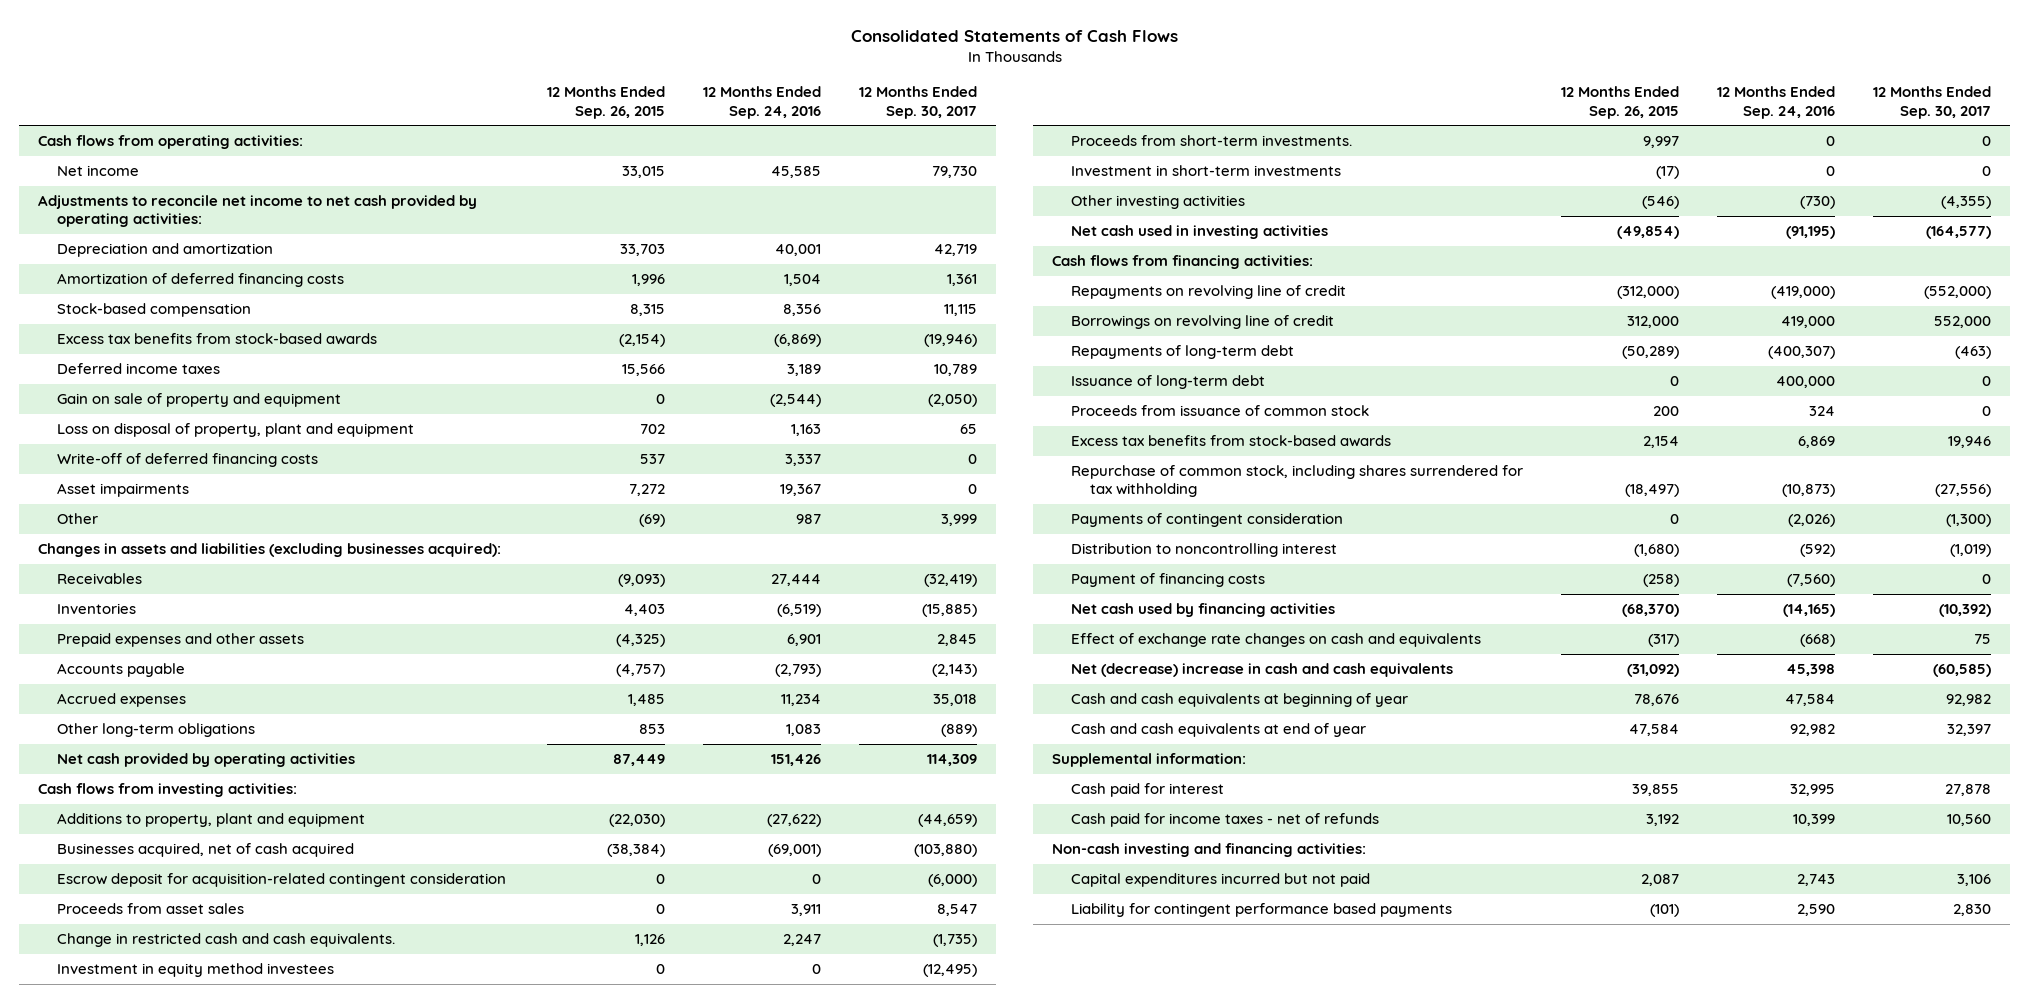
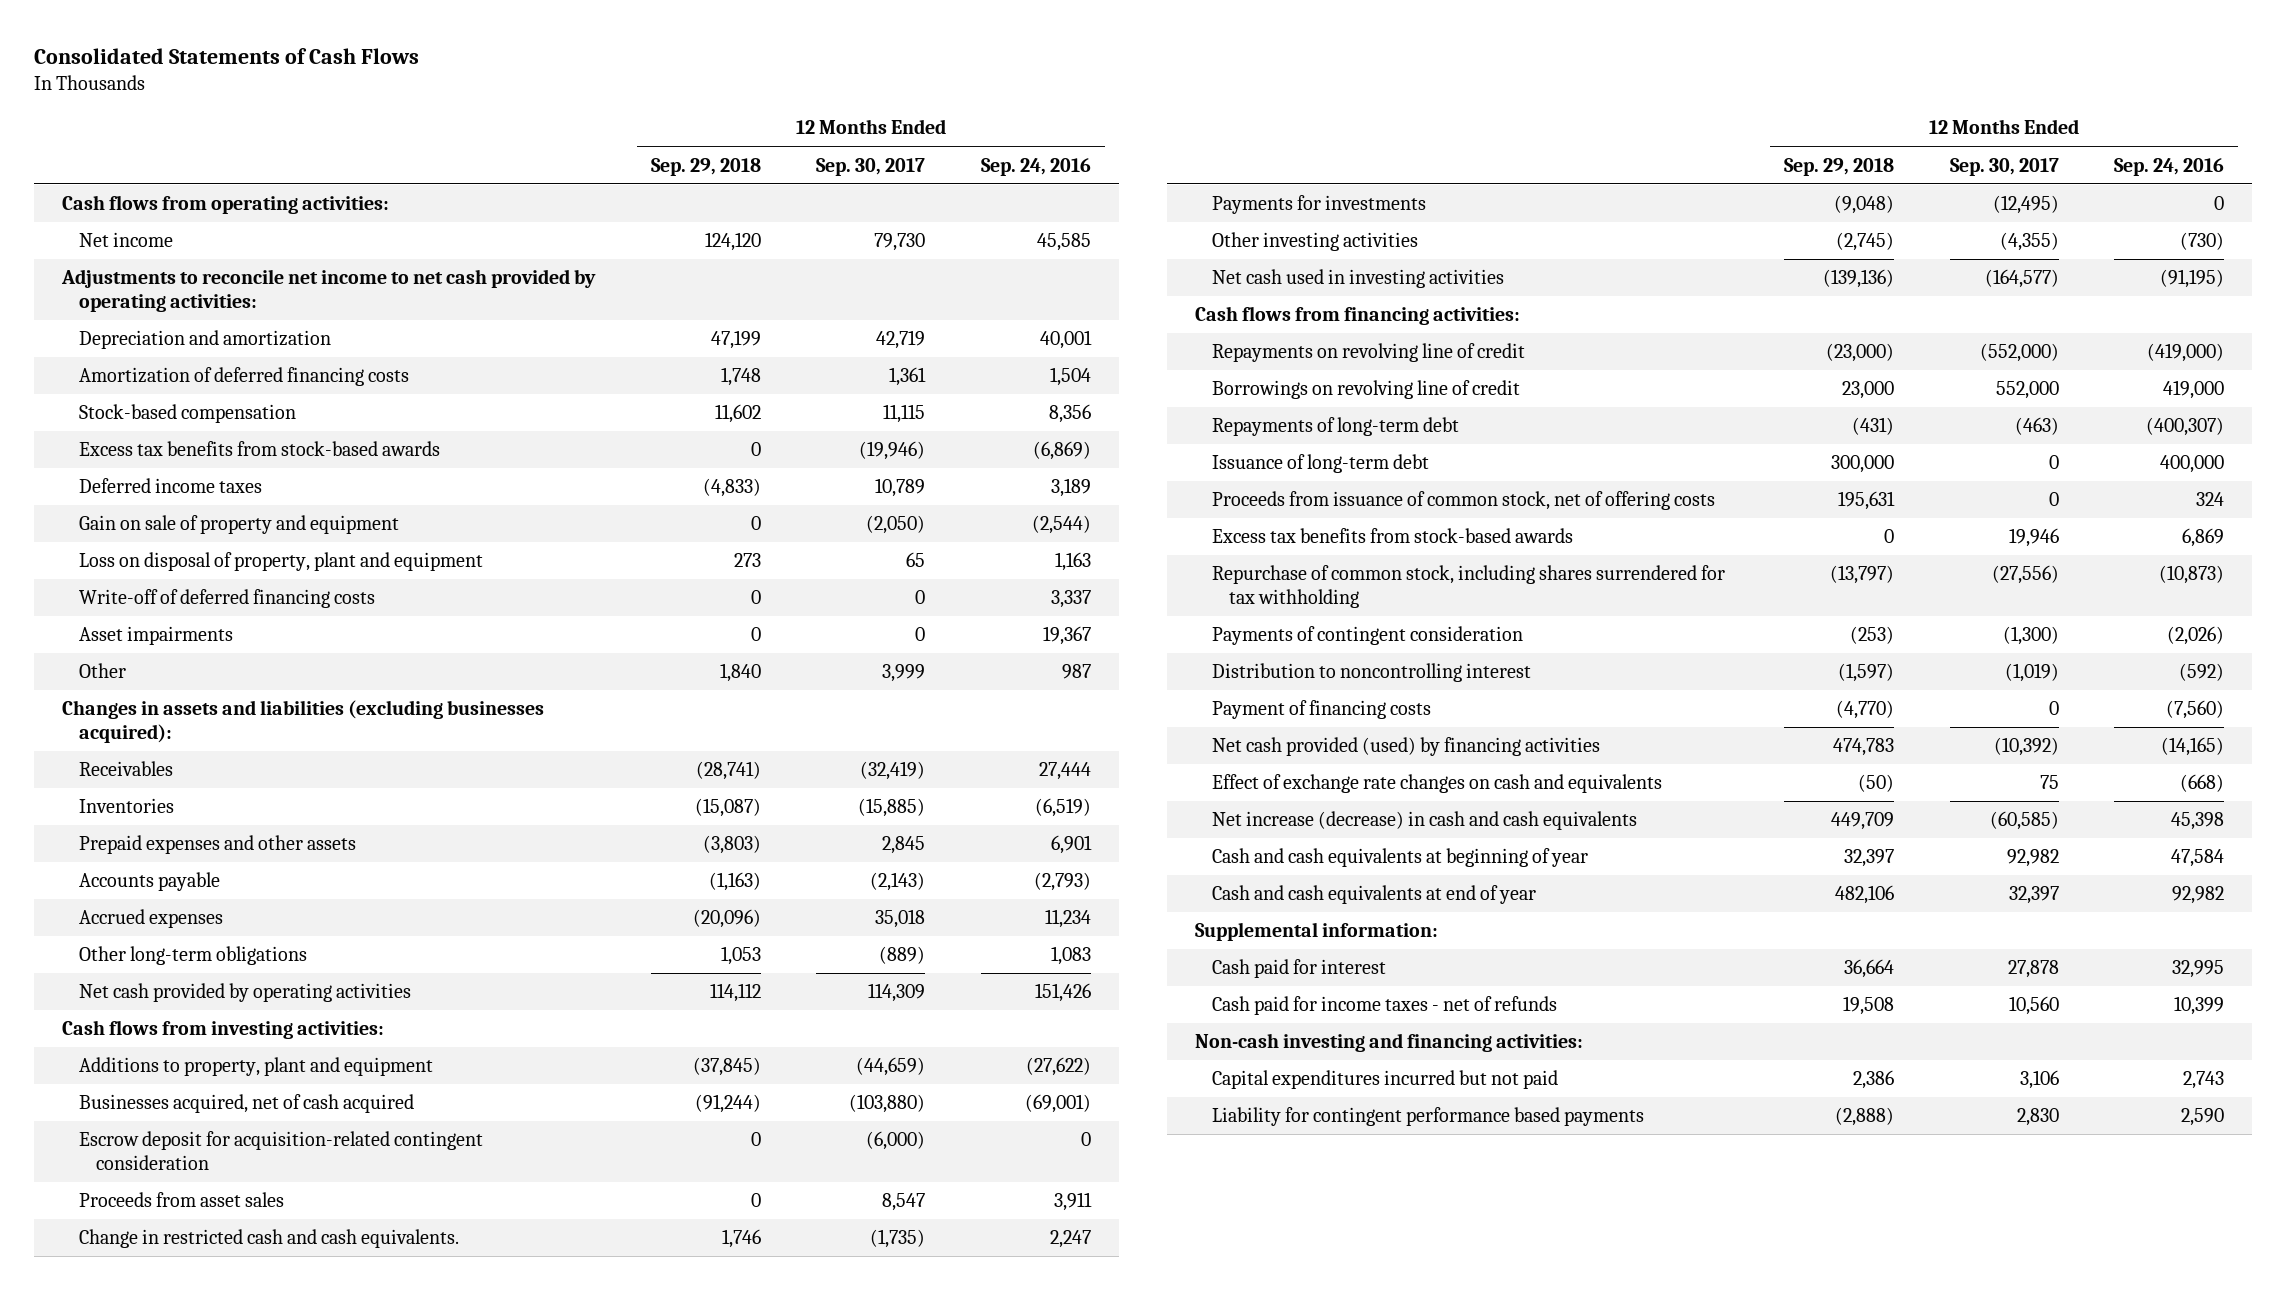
- | 12 Months Ended Sep. 26, 2015 | 12 Months Ended Sep. 24, 2016 | 12 Months Ended Sep. 30, 2017
+ | 12 Months Ended Sep. 29, 2018 | 12 Months Ended Sep. 30, 2017 | 12 Months Ended Sep. 24, 2016
- Investment in equity method investees | 0 | 0 | (12,495)
- Proceeds from short-term investments. | 9,997 | 0 | 0
- Investment in short-term investments | (17) | 0 | 0
+ Payments for investments | (9,048) | (12,495) | 0
- Proceeds from issuance of common stock | 200 | 324 | 0
+ Proceeds from issuance of common stock, net of offering costs | 195,631 | 0 | 324
- Net cash used by financing activities | (68,370) | (14,165) | (10,392)
+ Net cash provided (used) by financing activities | 474,783 | (10,392) | (14,165)
- Net (decrease) increase in cash and cash equivalents | (31,092) | 45,398 | (60,585)
+ Net increase (decrease) in cash and cash equivalents | 449,709 | (60,585) | 45,398

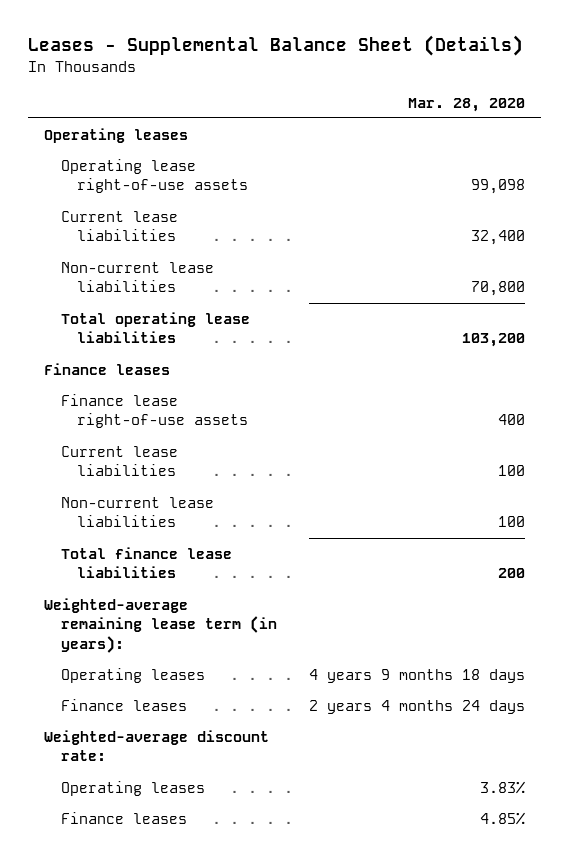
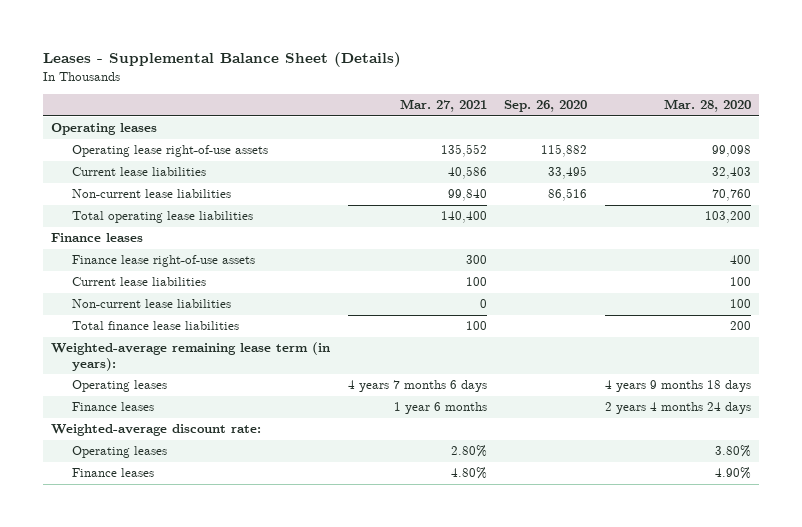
- | Mar. 28, 2020
+ | Mar. 27, 2021 | Sep. 26, 2020 | Mar. 28, 2020
- Current lease liabilities | 32,400
- Non-current lease liabilities | 70,800
+ Current lease liabilities | 40,586 | 33,495 | 32,403
+ Non-current lease liabilities | 99,840 | 86,516 | 70,760
- Operating leases | 3.83%
- Finance leases | 4.85%
+ Operating leases | 2.80% | | 3.80%
+ Finance leases | 4.80% | | 4.90%

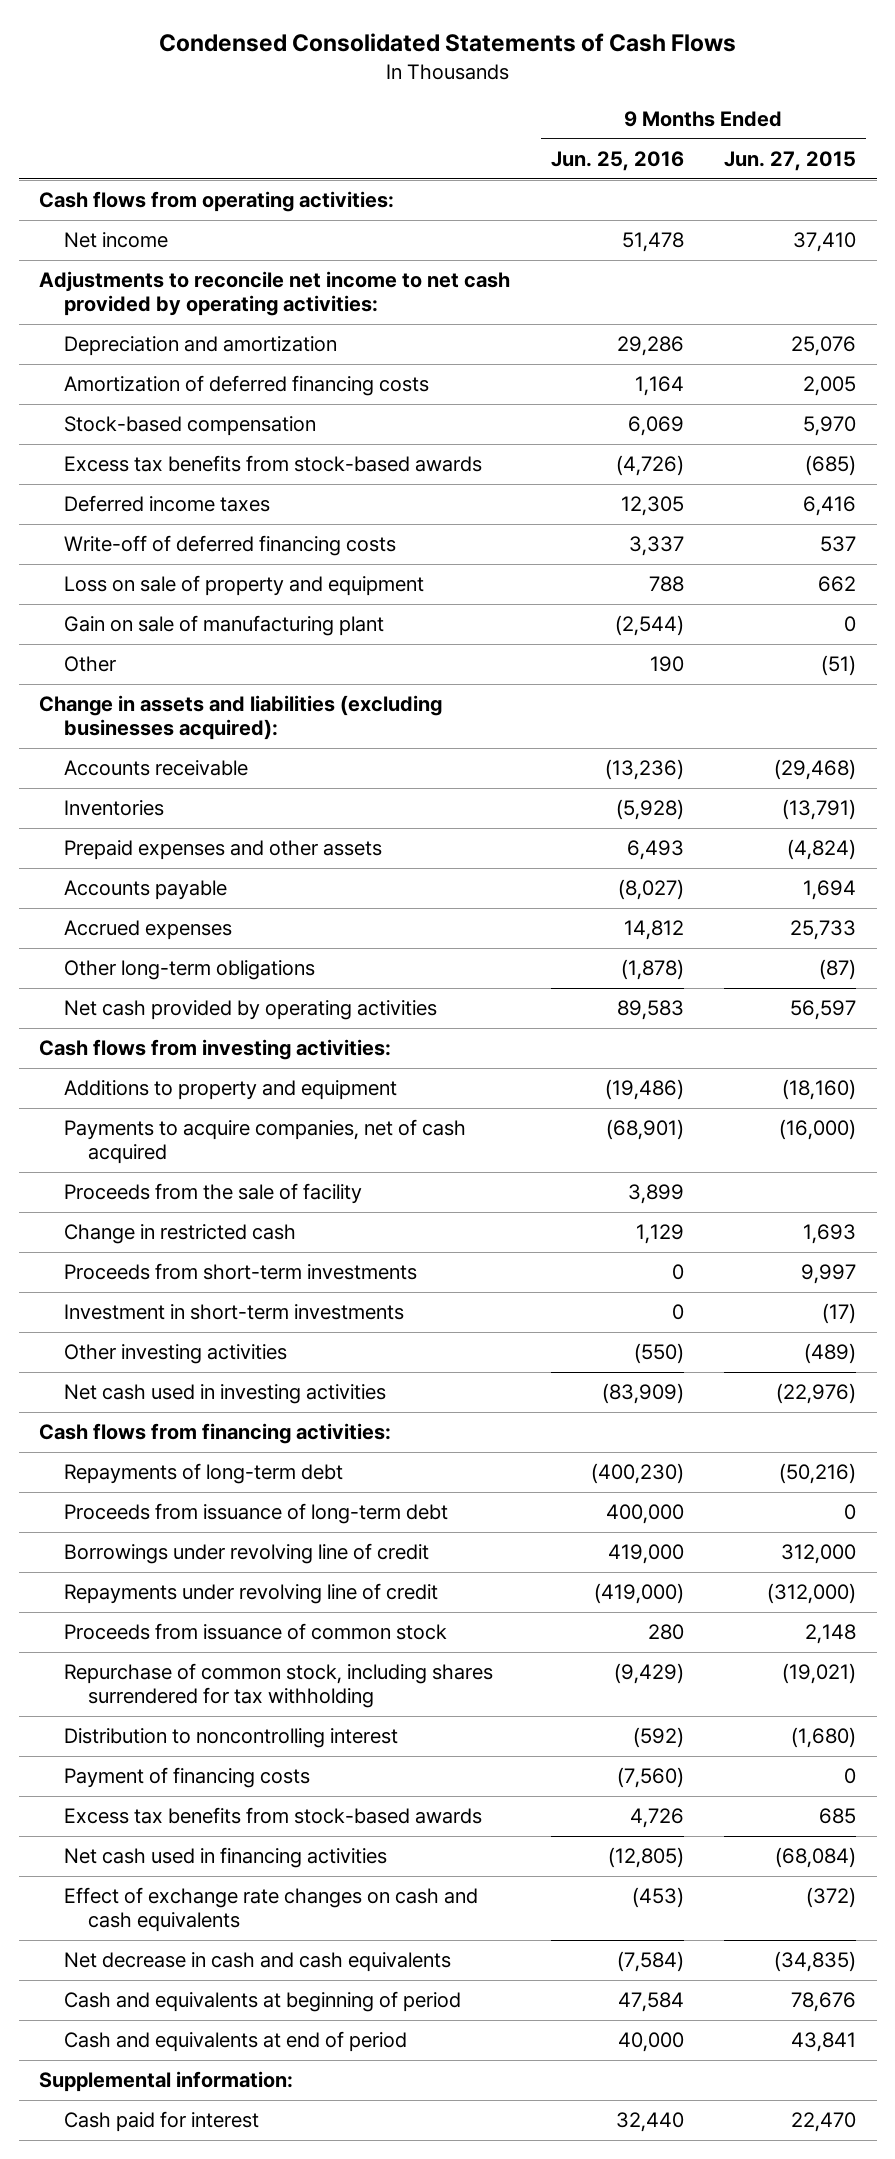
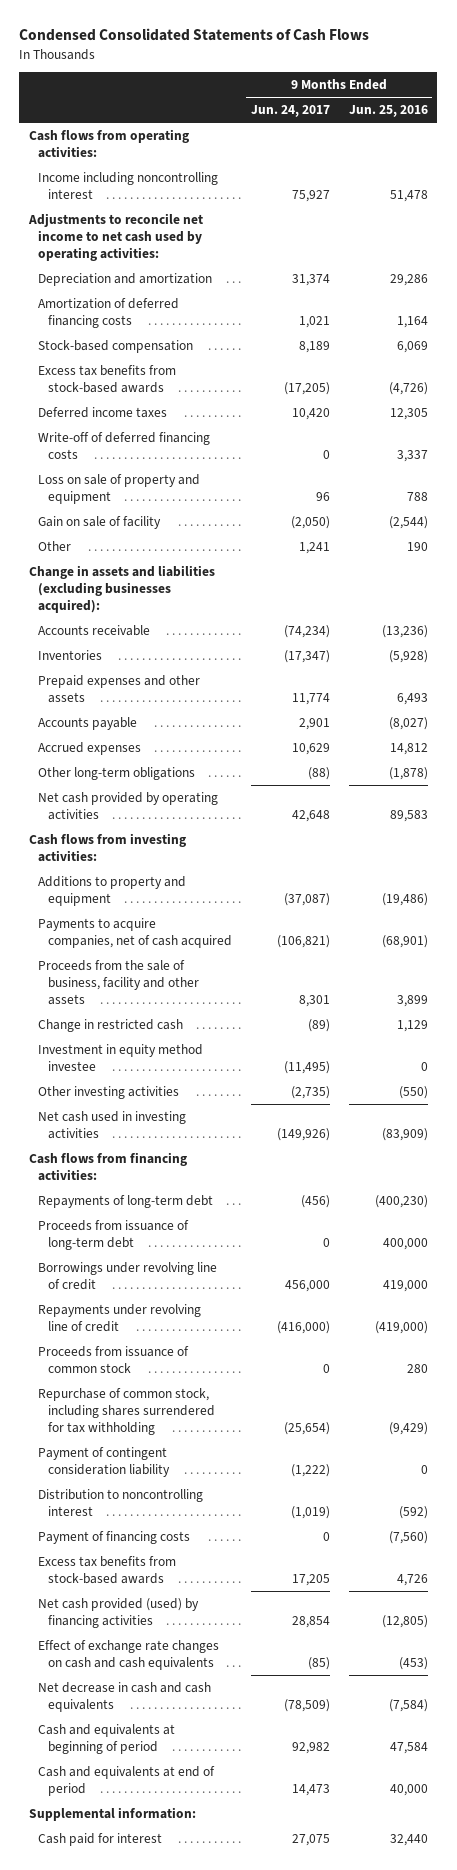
- | 9 Months Ended Jun. 25, 2016 | 9 Months Ended Jun. 27, 2015
+ | 9 Months Ended Jun. 24, 2017 | 9 Months Ended Jun. 25, 2016
- Net income | 51,478 | 37,410
- Adjustments to reconcile net income to net cash provided by operating activities:
+ Income including noncontrolling interest | 75,927 | 51,478
+ Adjustments to reconcile net income to net cash used by operating activities:
- Gain on sale of manufacturing plant | (2,544) | 0
+ Gain on sale of facility | (2,050) | (2,544)
- Proceeds from the sale of facility | 3,899 |
+ Proceeds from the sale of business, facility and other assets | 8,301 | 3,899
- Proceeds from short-term investments | 0 | 9,997
- Investment in short-term investments | 0 | (17)
+ Investment in equity method investee | (11,495) | 0
+ Payment of contingent consideration liability | (1,222) | 0
- Net cash used in financing activities | (12,805) | (68,084)
+ Net cash provided (used) by financing activities | 28,854 | (12,805)

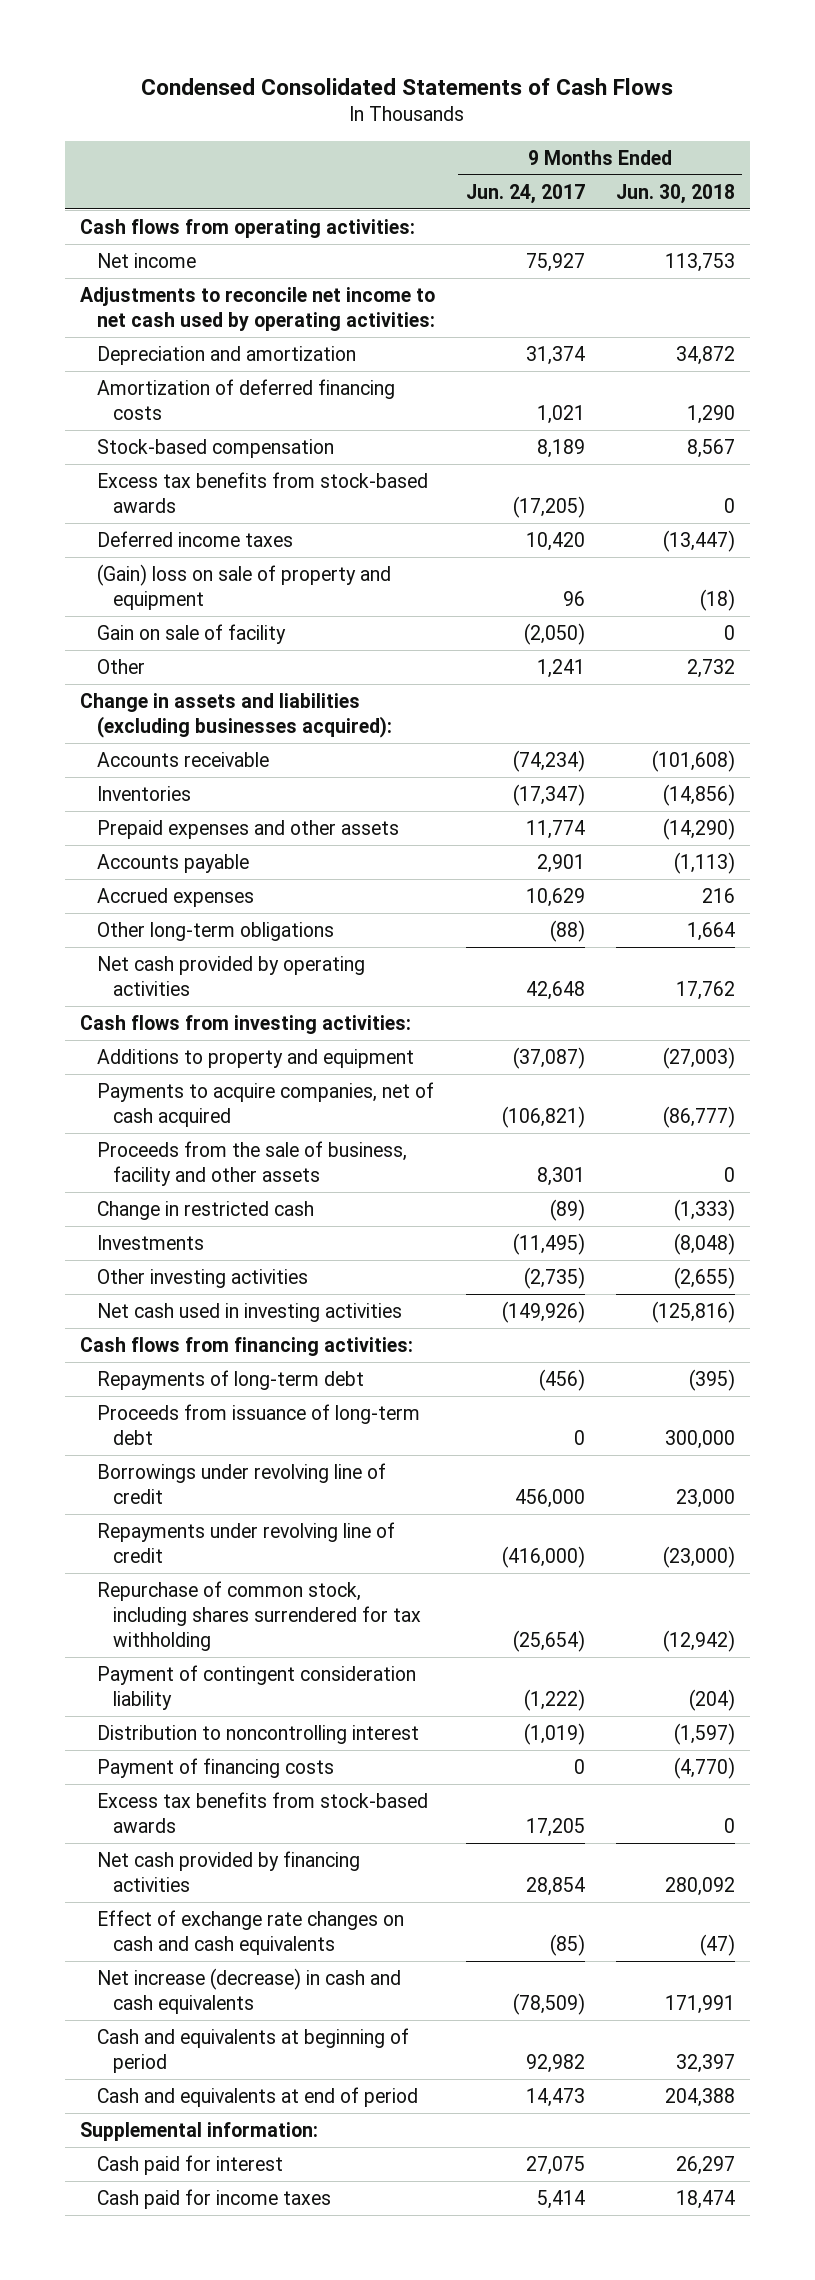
- | 9 Months Ended Jun. 24, 2017 | 9 Months Ended Jun. 25, 2016
+ | 9 Months Ended Jun. 24, 2017 | 9 Months Ended Jun. 30, 2018
- Income including noncontrolling interest | 75,927 | 51,478
+ Net income | 75,927 | 113,753
- Write-off of deferred financing costs | 0 | 3,337
- Loss on sale of property and equipment | 96 | 788
+ (Gain) loss on sale of property and equipment | 96 | (18)
- Investment in equity method investee | (11,495) | 0
+ Investments | (11,495) | (8,048)
- Proceeds from issuance of common stock | 0 | 280
- Net cash provided (used) by financing activities | 28,854 | (12,805)
+ Net cash provided by financing activities | 28,854 | 280,092
- Net decrease in cash and cash equivalents | (78,509) | (7,584)
+ Net increase (decrease) in cash and cash equivalents | (78,509) | 171,991
+ Cash paid for income taxes | 5,414 | 18,474

